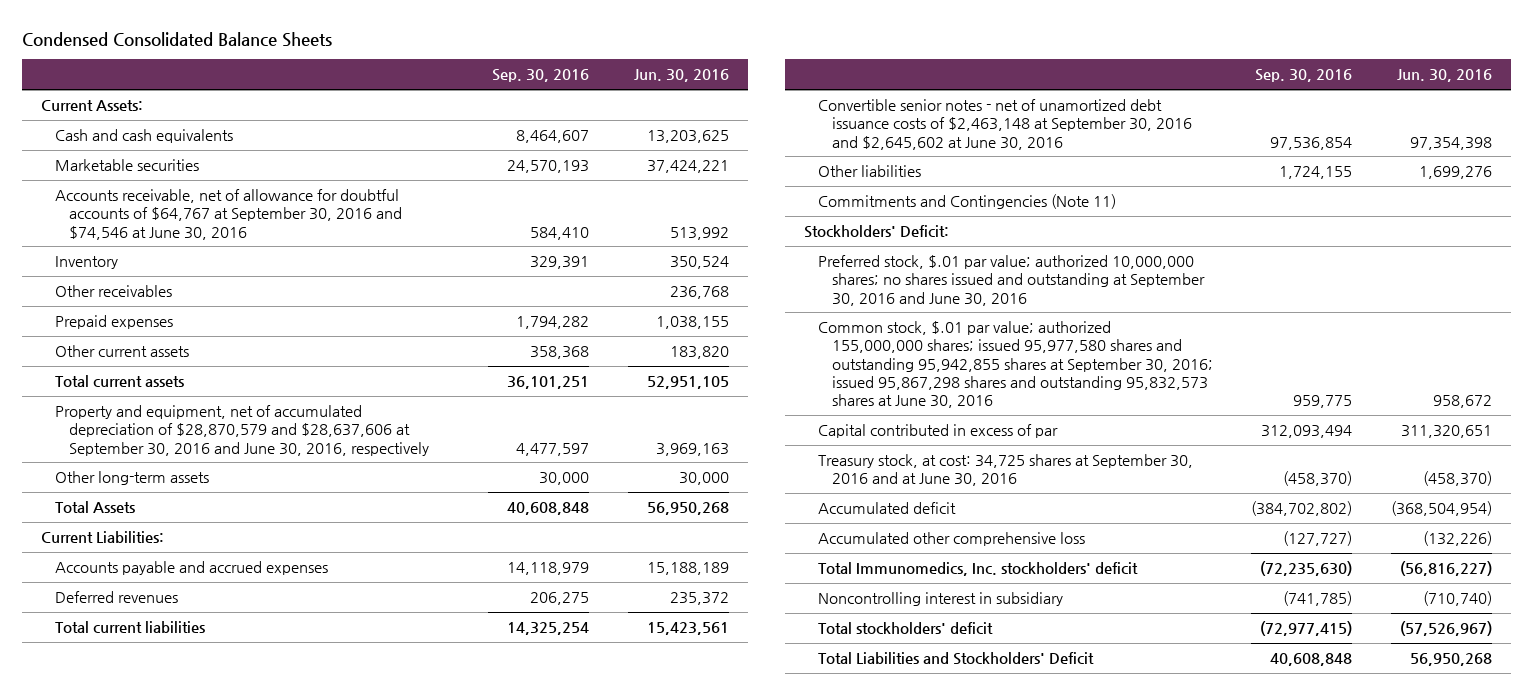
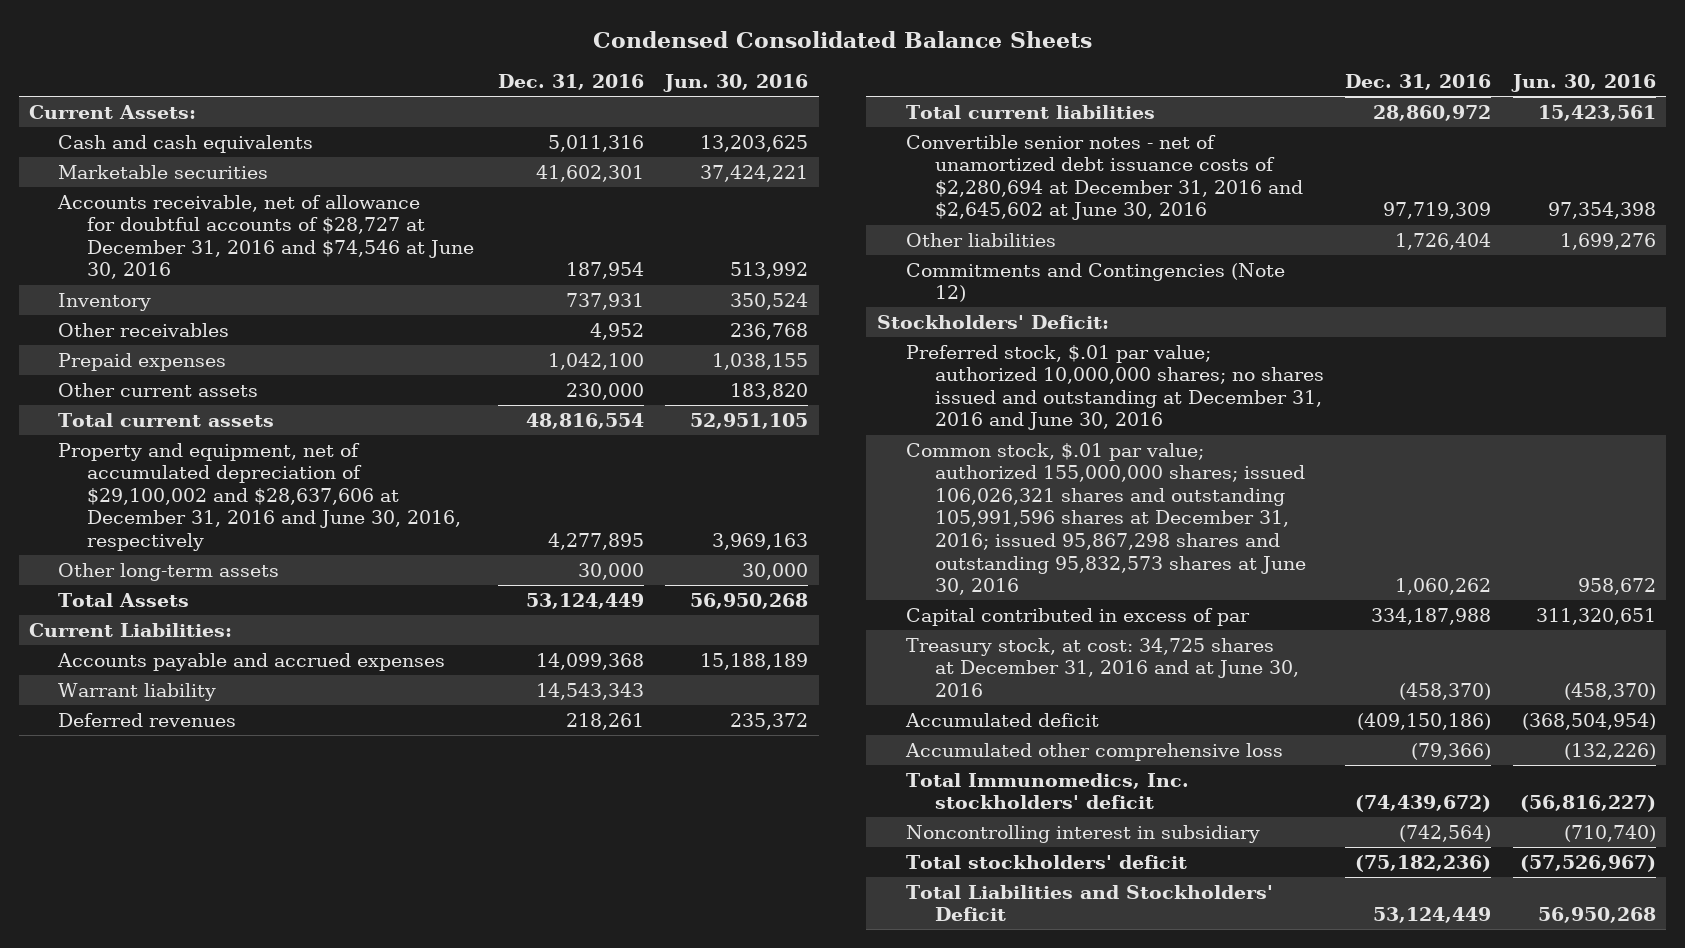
- | Sep. 30, 2016 | Jun. 30, 2016
+ | Dec. 31, 2016 | Jun. 30, 2016
- Accounts receivable, net of allowance for doubtful accounts of $64,767 at September 30, 2016 and $74,546 at June 30, 2016 | 584,410 | 513,992
+ Accounts receivable, net of allowance for doubtful accounts of $28,727 at December 31, 2016 and $74,546 at June 30, 2016 | 187,954 | 513,992
- Property and equipment, net of accumulated depreciation of $28,870,579 and $28,637,606 at September 30, 2016 and June 30, 2016, respectively | 4,477,597 | 3,969,163
+ Property and equipment, net of accumulated depreciation of $29,100,002 and $28,637,606 at December 31, 2016 and June 30, 2016, respectively | 4,277,895 | 3,969,163
+ Warrant liability | 14,543,343 |
- Convertible senior notes - net of unamortized debt issuance costs of $2,463,148 at September 30, 2016 and $2,645,602 at June 30, 2016 | 97,536,854 | 97,354,398
+ Convertible senior notes - net of unamortized debt issuance costs of $2,280,694 at December 31, 2016 and $2,645,602 at June 30, 2016 | 97,719,309 | 97,354,398
- Commitments and Contingencies (Note 11)
+ Commitments and Contingencies (Note 12)
- Preferred stock, $.01 par value; authorized 10,000,000 shares; no shares issued and outstanding at September 30, 2016 and June 30, 2016
- Common stock, $.01 par value; authorized 155,000,000 shares; issued 95,977,580 shares and outstanding 95,942,855 shares at September 30, 2016; issued 95,867,298 shares and outstanding 95,832,573 shares at June 30, 2016 | 959,775 | 958,672
+ Preferred stock, $.01 par value; authorized 10,000,000 shares; no shares issued and outstanding at December 31, 2016 and June 30, 2016
+ Common stock, $.01 par value; authorized 155,000,000 shares; issued 106,026,321 shares and outstanding 105,991,596 shares at December 31, 2016; issued 95,867,298 shares and outstanding 95,832,573 shares at June 30, 2016 | 1,060,262 | 958,672
- Treasury stock, at cost: 34,725 shares at September 30, 2016 and at June 30, 2016 | (458,370) | (458,370)
+ Treasury stock, at cost: 34,725 shares at December 31, 2016 and at June 30, 2016 | (458,370) | (458,370)

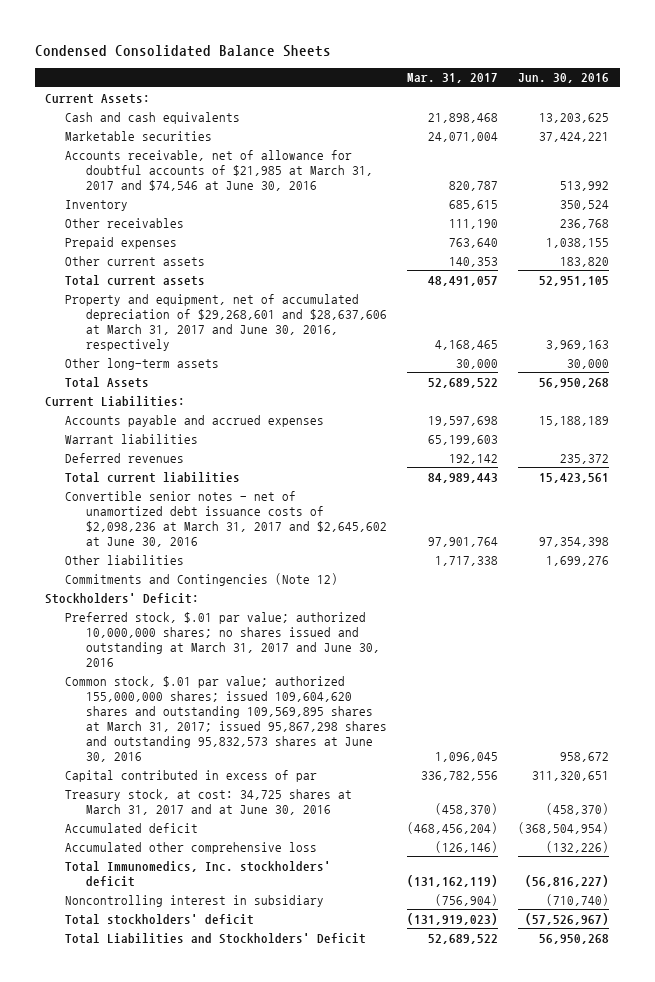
- | Dec. 31, 2016 | Jun. 30, 2016
+ | Mar. 31, 2017 | Jun. 30, 2016
- Accounts receivable, net of allowance for doubtful accounts of $28,727 at December 31, 2016 and $74,546 at June 30, 2016 | 187,954 | 513,992
+ Accounts receivable, net of allowance for doubtful accounts of $21,985 at March 31, 2017 and $74,546 at June 30, 2016 | 820,787 | 513,992
- Property and equipment, net of accumulated depreciation of $29,100,002 and $28,637,606 at December 31, 2016 and June 30, 2016, respectively | 4,277,895 | 3,969,163
+ Property and equipment, net of accumulated depreciation of $29,268,601 and $28,637,606 at March 31, 2017 and June 30, 2016, respectively | 4,168,465 | 3,969,163
- Warrant liability | 14,543,343 |
+ Warrant liabilities | 65,199,603 |
- Convertible senior notes - net of unamortized debt issuance costs of $2,280,694 at December 31, 2016 and $2,645,602 at June 30, 2016 | 97,719,309 | 97,354,398
+ Convertible senior notes - net of unamortized debt issuance costs of $2,098,236 at March 31, 2017 and $2,645,602 at June 30, 2016 | 97,901,764 | 97,354,398
- Preferred stock, $.01 par value; authorized 10,000,000 shares; no shares issued and outstanding at December 31, 2016 and June 30, 2016
- Common stock, $.01 par value; authorized 155,000,000 shares; issued 106,026,321 shares and outstanding 105,991,596 shares at December 31, 2016; issued 95,867,298 shares and outstanding 95,832,573 shares at June 30, 2016 | 1,060,262 | 958,672
+ Preferred stock, $.01 par value; authorized 10,000,000 shares; no shares issued and outstanding at March 31, 2017 and June 30, 2016
+ Common stock, $.01 par value; authorized 155,000,000 shares; issued 109,604,620 shares and outstanding 109,569,895 shares at March 31, 2017; issued 95,867,298 shares and outstanding 95,832,573 shares at June 30, 2016 | 1,096,045 | 958,672
- Treasury stock, at cost: 34,725 shares at December 31, 2016 and at June 30, 2016 | (458,370) | (458,370)
+ Treasury stock, at cost: 34,725 shares at March 31, 2017 and at June 30, 2016 | (458,370) | (458,370)

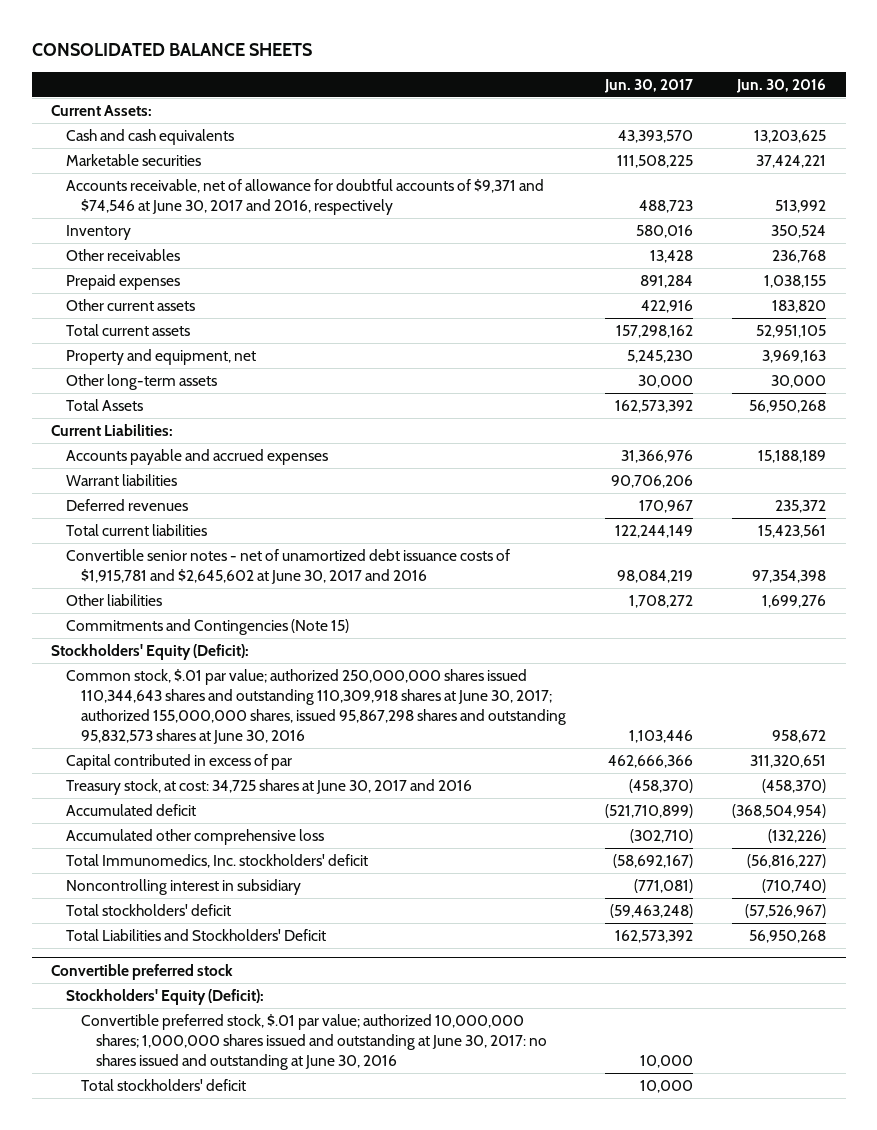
- Condensed Consolidated Balance Sheets
+ CONSOLIDATED BALANCE SHEETS
- | Mar. 31, 2017 | Jun. 30, 2016
+ | Jun. 30, 2017 | Jun. 30, 2016
- Accounts receivable, net of allowance for doubtful accounts of $21,985 at March 31, 2017 and $74,546 at June 30, 2016 | 820,787 | 513,992
+ Accounts receivable, net of allowance for doubtful accounts of $9,371 and $74,546 at June 30, 2017 and 2016, respectively | 488,723 | 513,992
- Property and equipment, net of accumulated depreciation of $29,268,601 and $28,637,606 at March 31, 2017 and June 30, 2016, respectively | 4,168,465 | 3,969,163
+ Property and equipment, net | 5,245,230 | 3,969,163
- Convertible senior notes - net of unamortized debt issuance costs of $2,098,236 at March 31, 2017 and $2,645,602 at June 30, 2016 | 97,901,764 | 97,354,398
+ Convertible senior notes - net of unamortized debt issuance costs of $1,915,781 and $2,645,602 at June 30, 2017 and 2016 | 98,084,219 | 97,354,398
- Commitments and Contingencies (Note 12)
- Stockholders' Deficit:
- Preferred stock, $.01 par value; authorized 10,000,000 shares; no shares issued and outstanding at March 31, 2017 and June 30, 2016
- Common stock, $.01 par value; authorized 155,000,000 shares; issued 109,604,620 shares and outstanding 109,569,895 shares at March 31, 2017; issued 95,867,298 shares and outstanding 95,832,573 shares at June 30, 2016 | 1,096,045 | 958,672
+ Commitments and Contingencies (Note 15)
+ Stockholders' Equity (Deficit):
+ Common stock, $.01 par value; authorized 250,000,000 shares issued 110,344,643 shares and outstanding 110,309,918 shares at June 30, 2017; authorized 155,000,000 shares, issued 95,867,298 shares and outstanding 95,832,573 shares at June 30, 2016 | 1,103,446 | 958,672
- Treasury stock, at cost: 34,725 shares at March 31, 2017 and at June 30, 2016 | (458,370) | (458,370)
+ Treasury stock, at cost: 34,725 shares at June 30, 2017 and 2016 | (458,370) | (458,370)
+ Convertible preferred stock
+ Stockholders' Equity (Deficit):
+ Convertible preferred stock, $.01 par value; authorized 10,000,000 shares; 1,000,000 shares issued and outstanding at June 30, 2017: no shares issued and outstanding at June 30, 2016 | 10,000 |
+ Total stockholders' deficit | 10,000 |

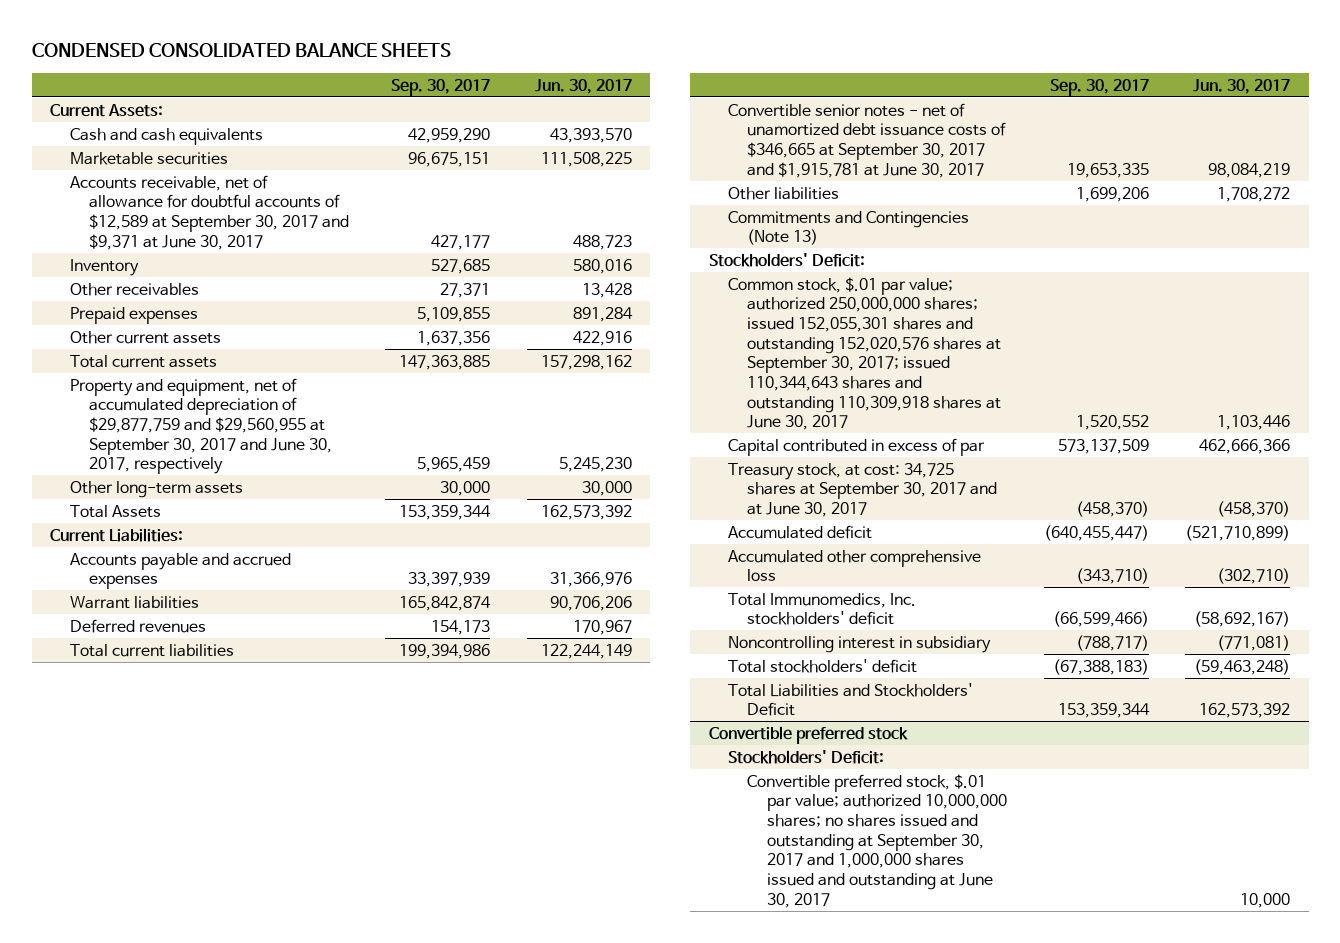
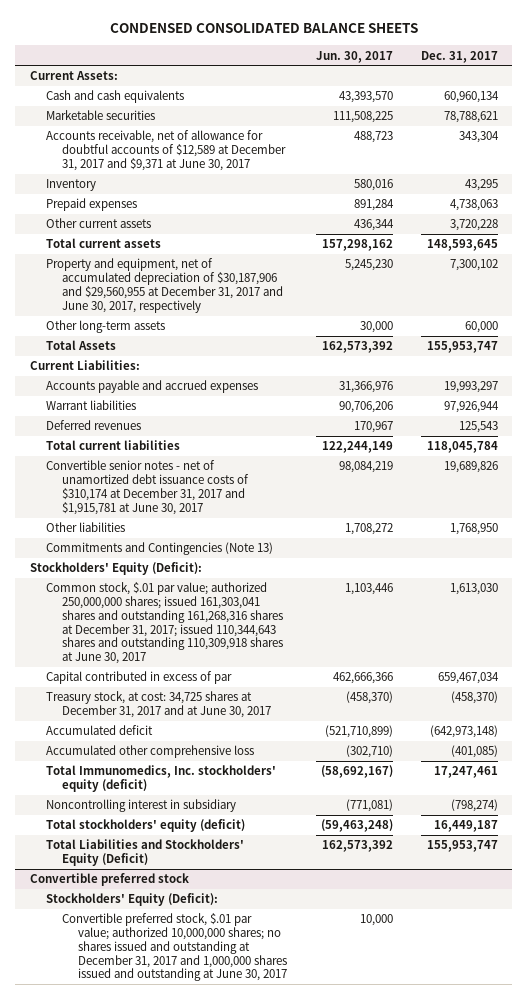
- | Sep. 30, 2017 | Jun. 30, 2017
+ | Jun. 30, 2017 | Dec. 31, 2017
- Accounts receivable, net of allowance for doubtful accounts of $12,589 at September 30, 2017 and $9,371 at June 30, 2017 | 427,177 | 488,723
+ Accounts receivable, net of allowance for doubtful accounts of $12,589 at December 31, 2017 and $9,371 at June 30, 2017 | 488,723 | 343,304
- Other receivables | 27,371 | 13,428
- Other current assets | 1,637,356 | 422,916
+ Other current assets | 436,344 | 3,720,228
- Property and equipment, net of accumulated depreciation of $29,877,759 and $29,560,955 at September 30, 2017 and June 30, 2017, respectively | 5,965,459 | 5,245,230
+ Property and equipment, net of accumulated depreciation of $30,187,906 and $29,560,955 at December 31, 2017 and June 30, 2017, respectively | 5,245,230 | 7,300,102
- Convertible senior notes - net of unamortized debt issuance costs of $346,665 at September 30, 2017 and $1,915,781 at June 30, 2017 | 19,653,335 | 98,084,219
+ Convertible senior notes - net of unamortized debt issuance costs of $310,174 at December 31, 2017 and $1,915,781 at June 30, 2017 | 98,084,219 | 19,689,826
- Stockholders' Deficit:
- Common stock, $.01 par value; authorized 250,000,000 shares; issued 152,055,301 shares and outstanding 152,020,576 shares at September 30, 2017; issued 110,344,643 shares and outstanding 110,309,918 shares at June 30, 2017 | 1,520,552 | 1,103,446
+ Stockholders' Equity (Deficit):
+ Common stock, $.01 par value; authorized 250,000,000 shares; issued 161,303,041 shares and outstanding 161,268,316 shares at December 31, 2017; issued 110,344,643 shares and outstanding 110,309,918 shares at June 30, 2017 | 1,103,446 | 1,613,030
- Treasury stock, at cost: 34,725 shares at September 30, 2017 and at June 30, 2017 | (458,370) | (458,370)
+ Treasury stock, at cost: 34,725 shares at December 31, 2017 and at June 30, 2017 | (458,370) | (458,370)
- Total Immunomedics, Inc. stockholders' deficit | (66,599,466) | (58,692,167)
+ Total Immunomedics, Inc. stockholders' equity (deficit) | (58,692,167) | 17,247,461
- Total stockholders' deficit | (67,388,183) | (59,463,248)
- Total Liabilities and Stockholders' Deficit | 153,359,344 | 162,573,392
+ Total stockholders' equity (deficit) | (59,463,248) | 16,449,187
+ Total Liabilities and Stockholders' Equity (Deficit) | 162,573,392 | 155,953,747
@ Convertible preferred stock
- Stockholders' Deficit:
- Convertible preferred stock, $.01 par value; authorized 10,000,000 shares; no shares issued and outstanding at September 30, 2017 and 1,000,000 shares issued and outstanding at June 30, 2017 | | 10,000
+ Stockholders' Equity (Deficit):
+ Convertible preferred stock, $.01 par value; authorized 10,000,000 shares; no shares issued and outstanding at December 31, 2017 and 1,000,000 shares issued and outstanding at June 30, 2017 | 10,000 |

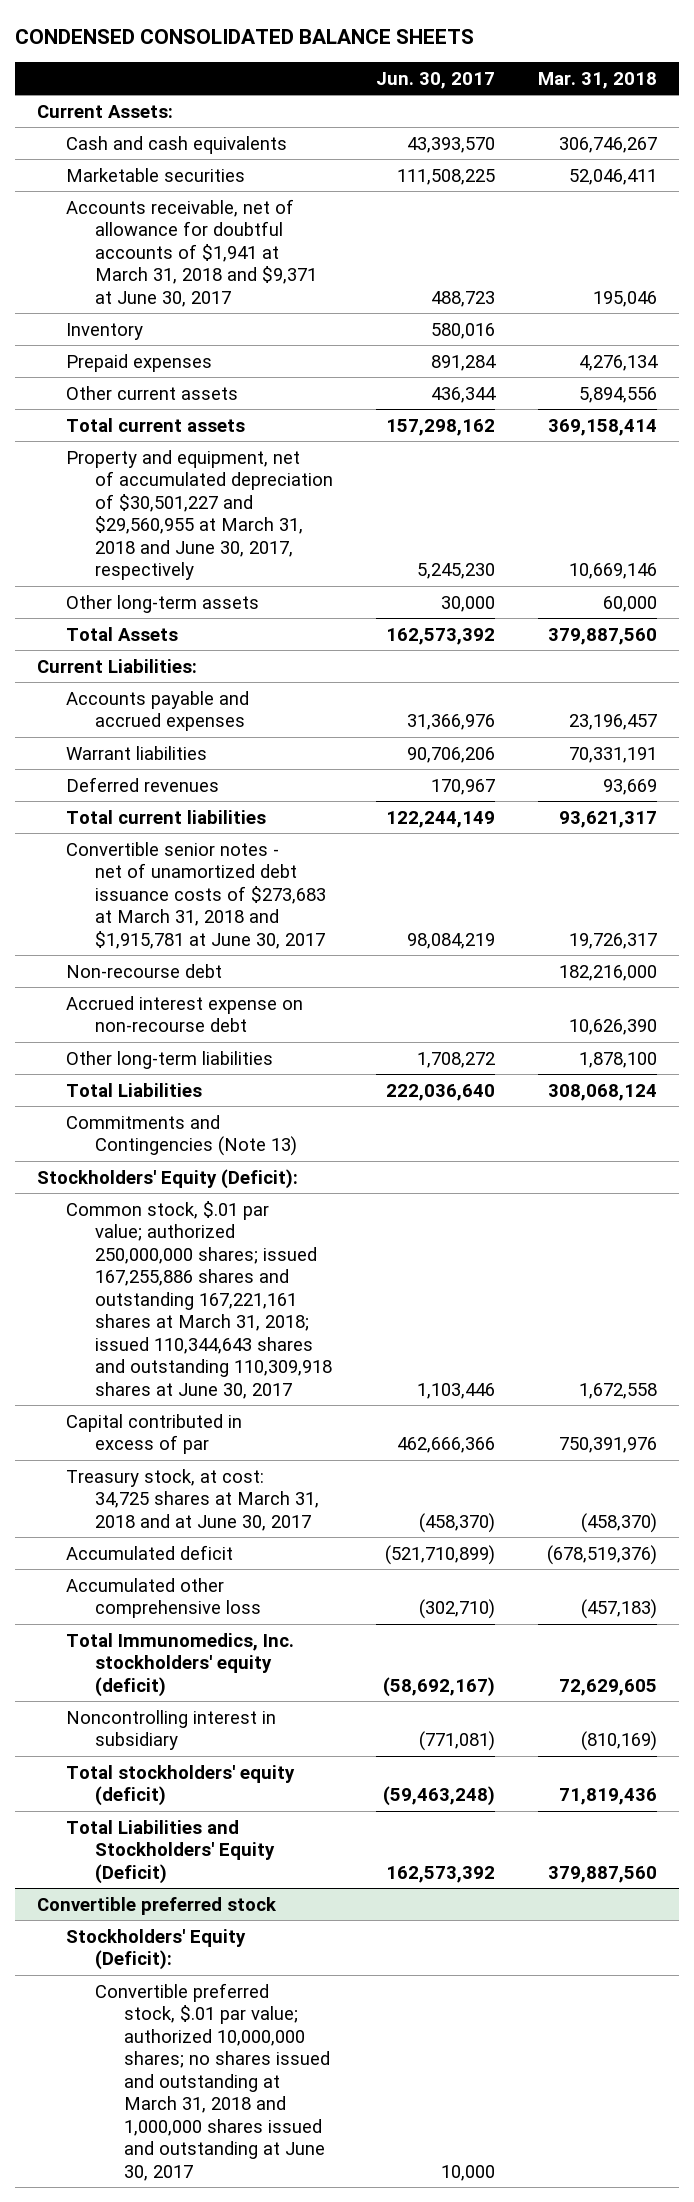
- | Jun. 30, 2017 | Dec. 31, 2017
+ | Jun. 30, 2017 | Mar. 31, 2018
- Accounts receivable, net of allowance for doubtful accounts of $12,589 at December 31, 2017 and $9,371 at June 30, 2017 | 488,723 | 343,304
+ Accounts receivable, net of allowance for doubtful accounts of $1,941 at March 31, 2018 and $9,371 at June 30, 2017 | 488,723 | 195,046
- Property and equipment, net of accumulated depreciation of $30,187,906 and $29,560,955 at December 31, 2017 and June 30, 2017, respectively | 5,245,230 | 7,300,102
+ Property and equipment, net of accumulated depreciation of $30,501,227 and $29,560,955 at March 31, 2018 and June 30, 2017, respectively | 5,245,230 | 10,669,146
- Convertible senior notes - net of unamortized debt issuance costs of $310,174 at December 31, 2017 and $1,915,781 at June 30, 2017 | 98,084,219 | 19,689,826
- Other liabilities | 1,708,272 | 1,768,950
+ Convertible senior notes - net of unamortized debt issuance costs of $273,683 at March 31, 2018 and $1,915,781 at June 30, 2017 | 98,084,219 | 19,726,317
+ Non-recourse debt | | 182,216,000
+ Accrued interest expense on non-recourse debt | | 10,626,390
+ Other long-term liabilities | 1,708,272 | 1,878,100
+ Total Liabilities | 222,036,640 | 308,068,124
- Common stock, $.01 par value; authorized 250,000,000 shares; issued 161,303,041 shares and outstanding 161,268,316 shares at December 31, 2017; issued 110,344,643 shares and outstanding 110,309,918 shares at June 30, 2017 | 1,103,446 | 1,613,030
+ Common stock, $.01 par value; authorized 250,000,000 shares; issued 167,255,886 shares and outstanding 167,221,161 shares at March 31, 2018; issued 110,344,643 shares and outstanding 110,309,918 shares at June 30, 2017 | 1,103,446 | 1,672,558
- Treasury stock, at cost: 34,725 shares at December 31, 2017 and at June 30, 2017 | (458,370) | (458,370)
+ Treasury stock, at cost: 34,725 shares at March 31, 2018 and at June 30, 2017 | (458,370) | (458,370)
@ Convertible preferred stock
- Convertible preferred stock, $.01 par value; authorized 10,000,000 shares; no shares issued and outstanding at December 31, 2017 and 1,000,000 shares issued and outstanding at June 30, 2017 | 10,000 |
+ Convertible preferred stock, $.01 par value; authorized 10,000,000 shares; no shares issued and outstanding at March 31, 2018 and 1,000,000 shares issued and outstanding at June 30, 2017 | 10,000 |

